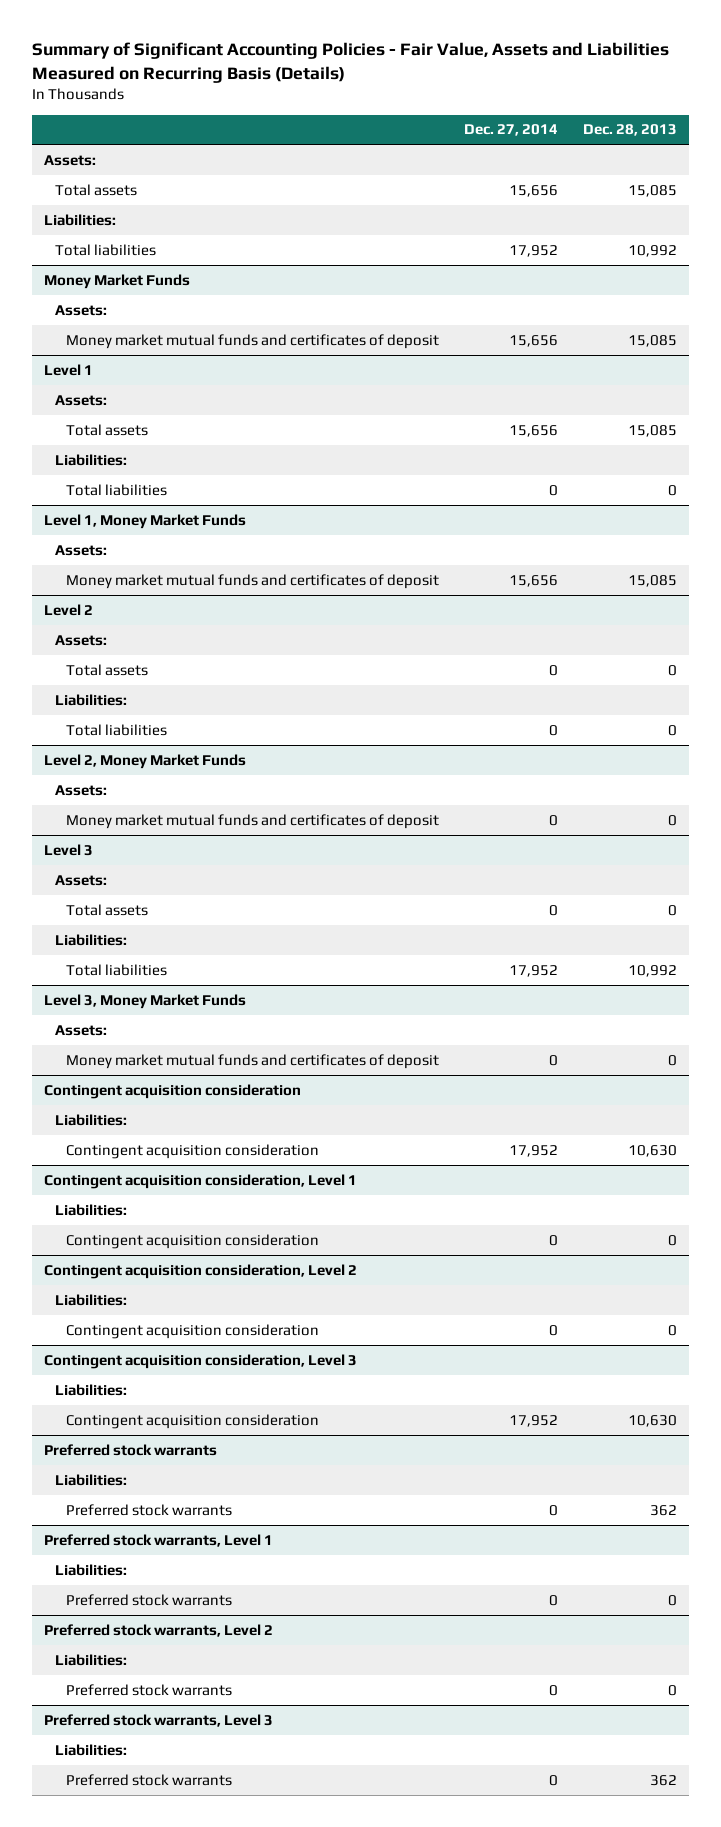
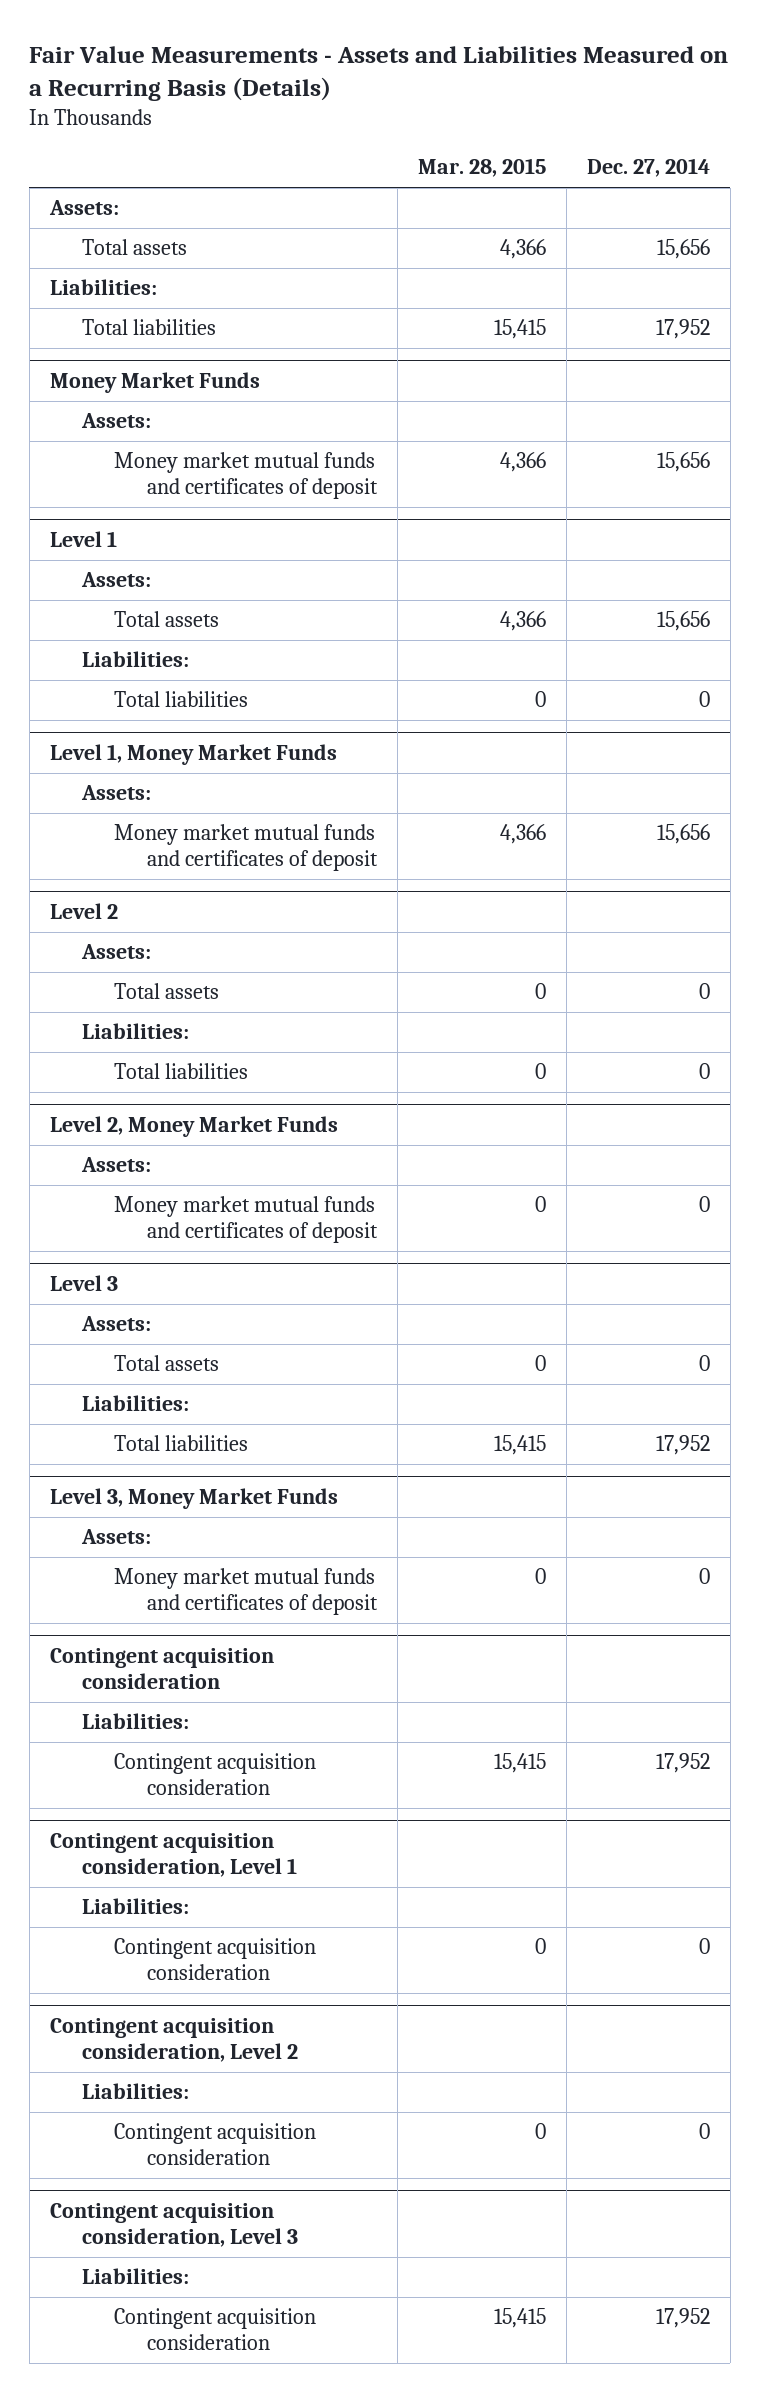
- Summary of Significant Accounting Policies - Fair Value, Assets and Liabilities Measured on Recurring Basis (Details)
+ Fair Value Measurements - Assets and Liabilities Measured on a Recurring Basis (Details)
- | Dec. 27, 2014 | Dec. 28, 2013
+ | Mar. 28, 2015 | Dec. 27, 2014
- Preferred stock warrants
- Liabilities:
- Preferred stock warrants | 0 | 362
- Preferred stock warrants, Level 1
- Liabilities:
- Preferred stock warrants | 0 | 0
- Preferred stock warrants, Level 2
- Liabilities:
- Preferred stock warrants | 0 | 0
- Preferred stock warrants, Level 3
- Liabilities:
- Preferred stock warrants | 0 | 362

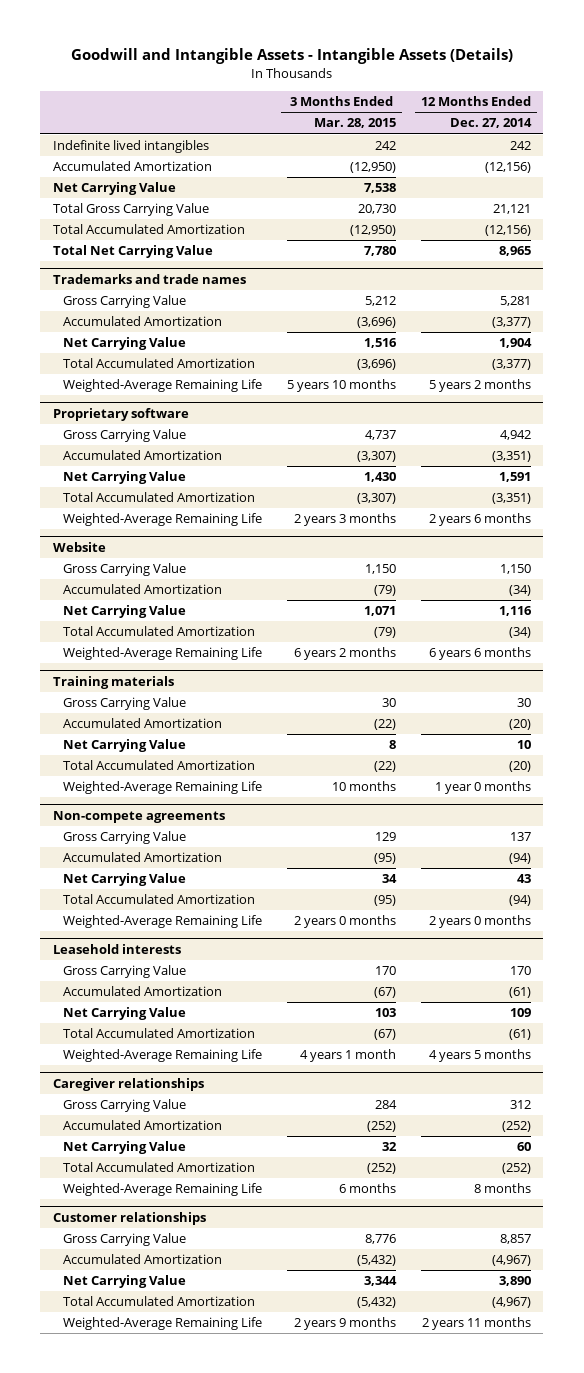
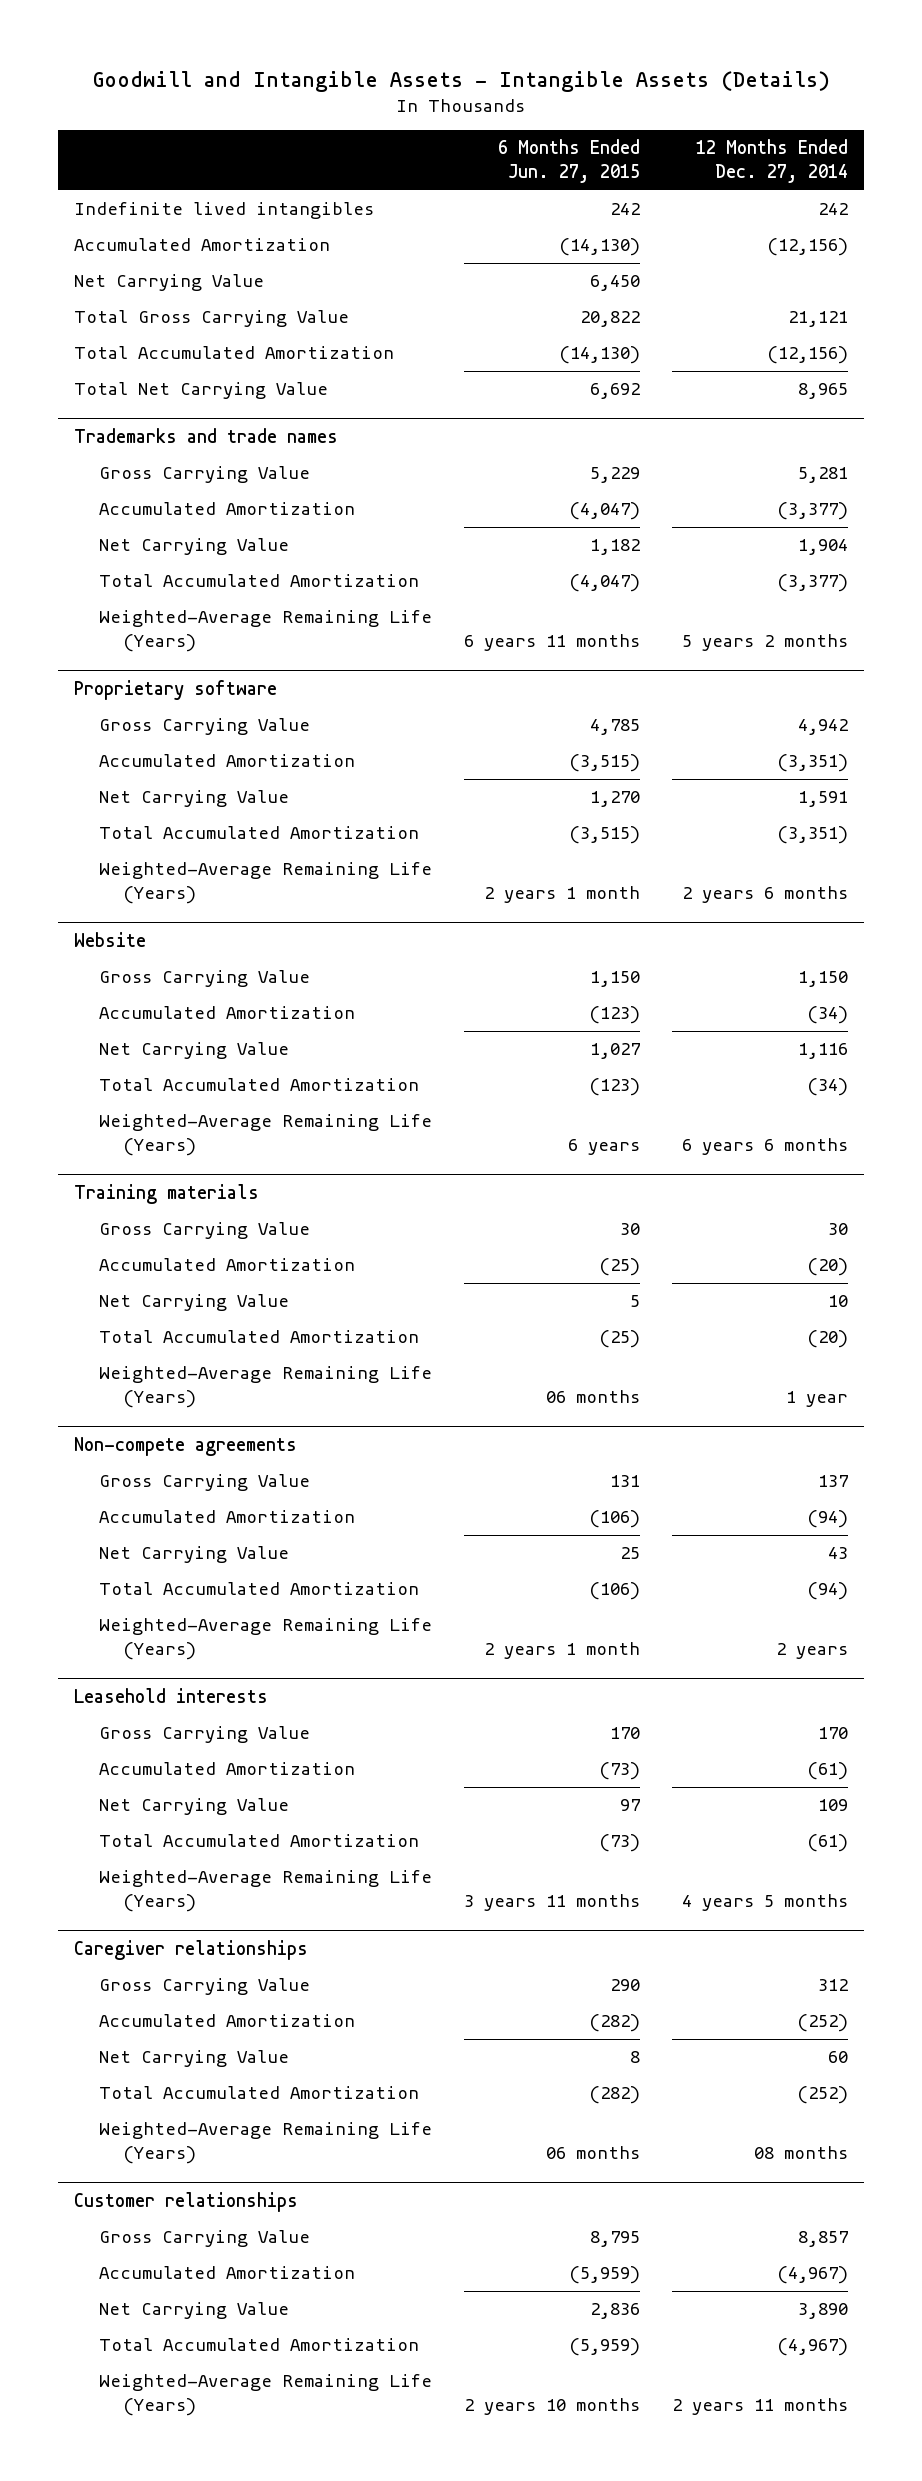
- | 3 Months Ended Mar. 28, 2015 | 12 Months Ended Dec. 27, 2014
+ | 6 Months Ended Jun. 27, 2015 | 12 Months Ended Dec. 27, 2014
@ Trademarks and trade names
- Weighted-Average Remaining Life | 5 years 10 months | 5 years 2 months
+ Weighted-Average Remaining Life (Years) | 6 years 11 months | 5 years 2 months
@ Proprietary software
- Weighted-Average Remaining Life | 2 years 3 months | 2 years 6 months
+ Weighted-Average Remaining Life (Years) | 2 years 1 month | 2 years 6 months
@ Website
- Weighted-Average Remaining Life | 6 years 2 months | 6 years 6 months
+ Weighted-Average Remaining Life (Years) | 6 years | 6 years 6 months
@ Training materials
- Weighted-Average Remaining Life | 10 months | 1 year 0 months
+ Weighted-Average Remaining Life (Years) | 06 months | 1 year
@ Non-compete agreements
- Weighted-Average Remaining Life | 2 years 0 months | 2 years 0 months
+ Weighted-Average Remaining Life (Years) | 2 years 1 month | 2 years
@ Leasehold interests
- Weighted-Average Remaining Life | 4 years 1 month | 4 years 5 months
+ Weighted-Average Remaining Life (Years) | 3 years 11 months | 4 years 5 months
@ Caregiver relationships
- Weighted-Average Remaining Life | 6 months | 8 months
+ Weighted-Average Remaining Life (Years) | 06 months | 08 months
@ Customer relationships
- Weighted-Average Remaining Life | 2 years 9 months | 2 years 11 months
+ Weighted-Average Remaining Life (Years) | 2 years 10 months | 2 years 11 months

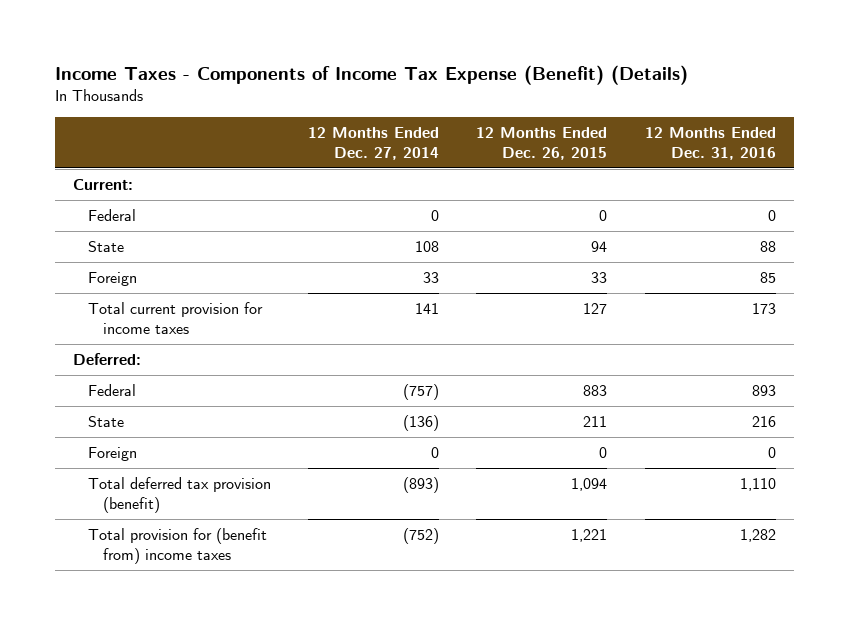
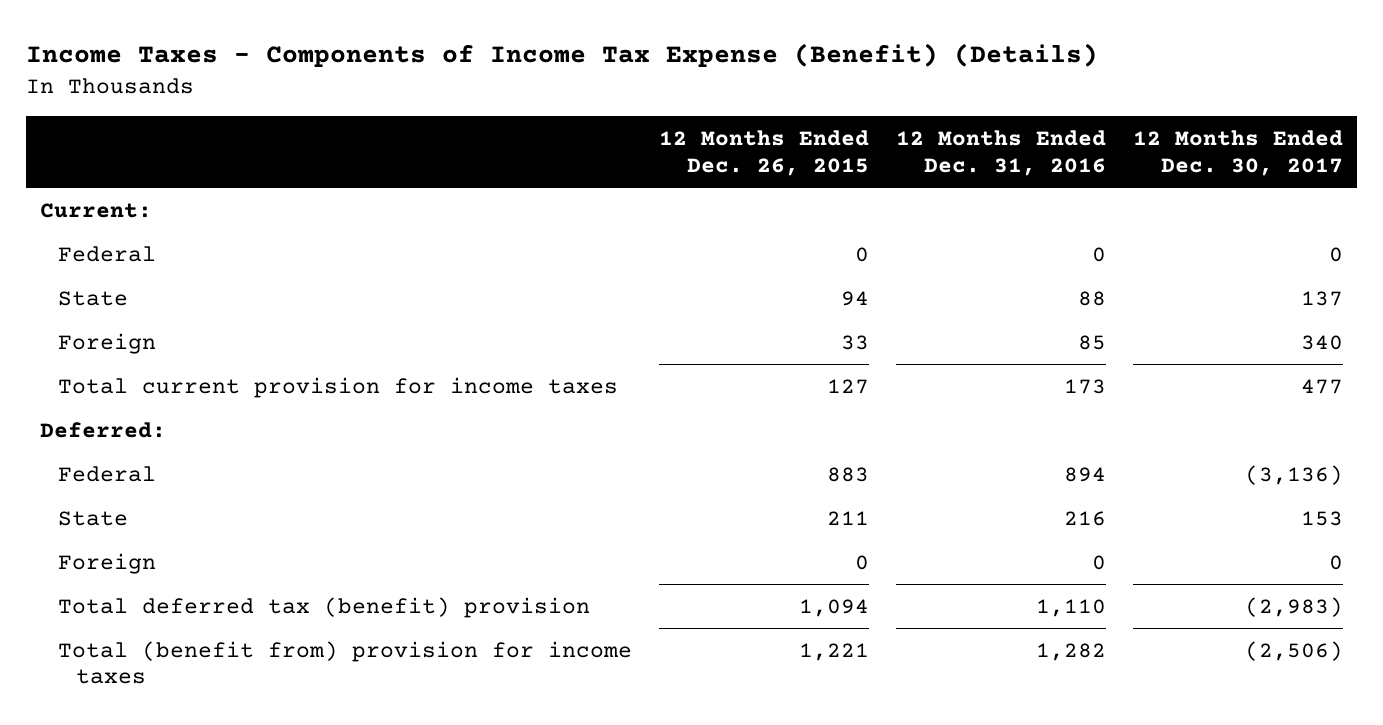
- | 12 Months Ended Dec. 27, 2014 | 12 Months Ended Dec. 26, 2015 | 12 Months Ended Dec. 31, 2016
+ | 12 Months Ended Dec. 26, 2015 | 12 Months Ended Dec. 31, 2016 | 12 Months Ended Dec. 30, 2017
- Federal | (757) | 883 | 893
+ Federal | 883 | 894 | (3,136)
- Total deferred tax provision (benefit) | (893) | 1,094 | 1,110
- Total provision for (benefit from) income taxes | (752) | 1,221 | 1,282
+ Total deferred tax (benefit) provision | 1,094 | 1,110 | (2,983)
+ Total (benefit from) provision for income taxes | 1,221 | 1,282 | (2,506)

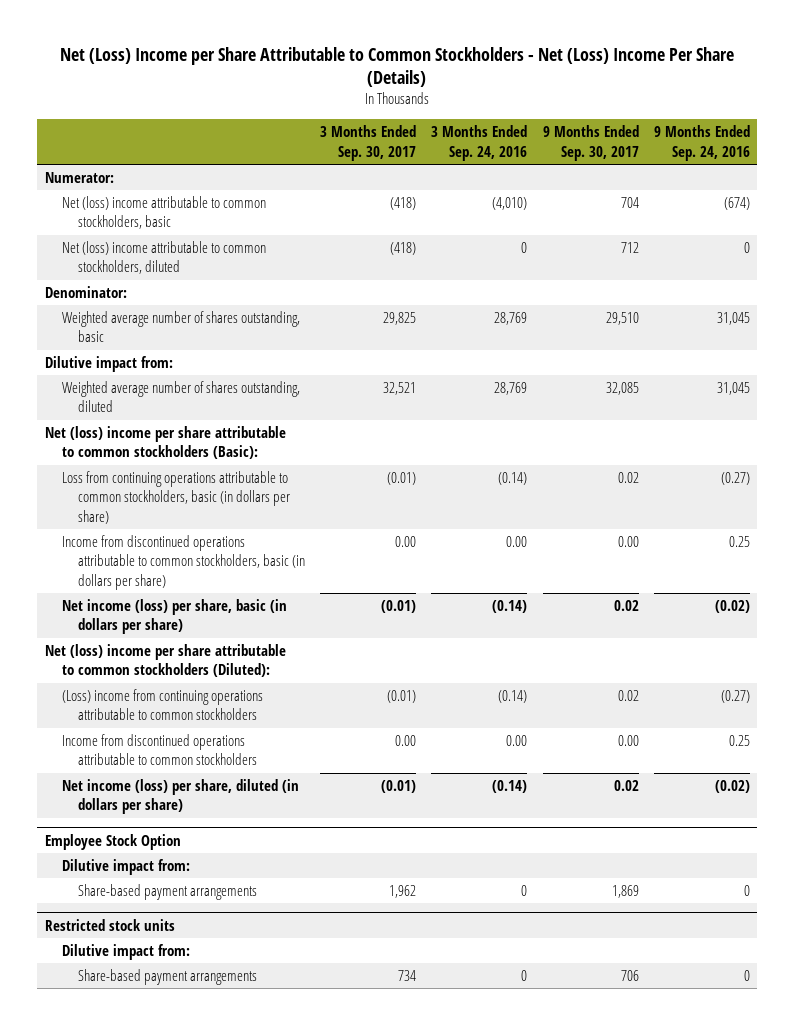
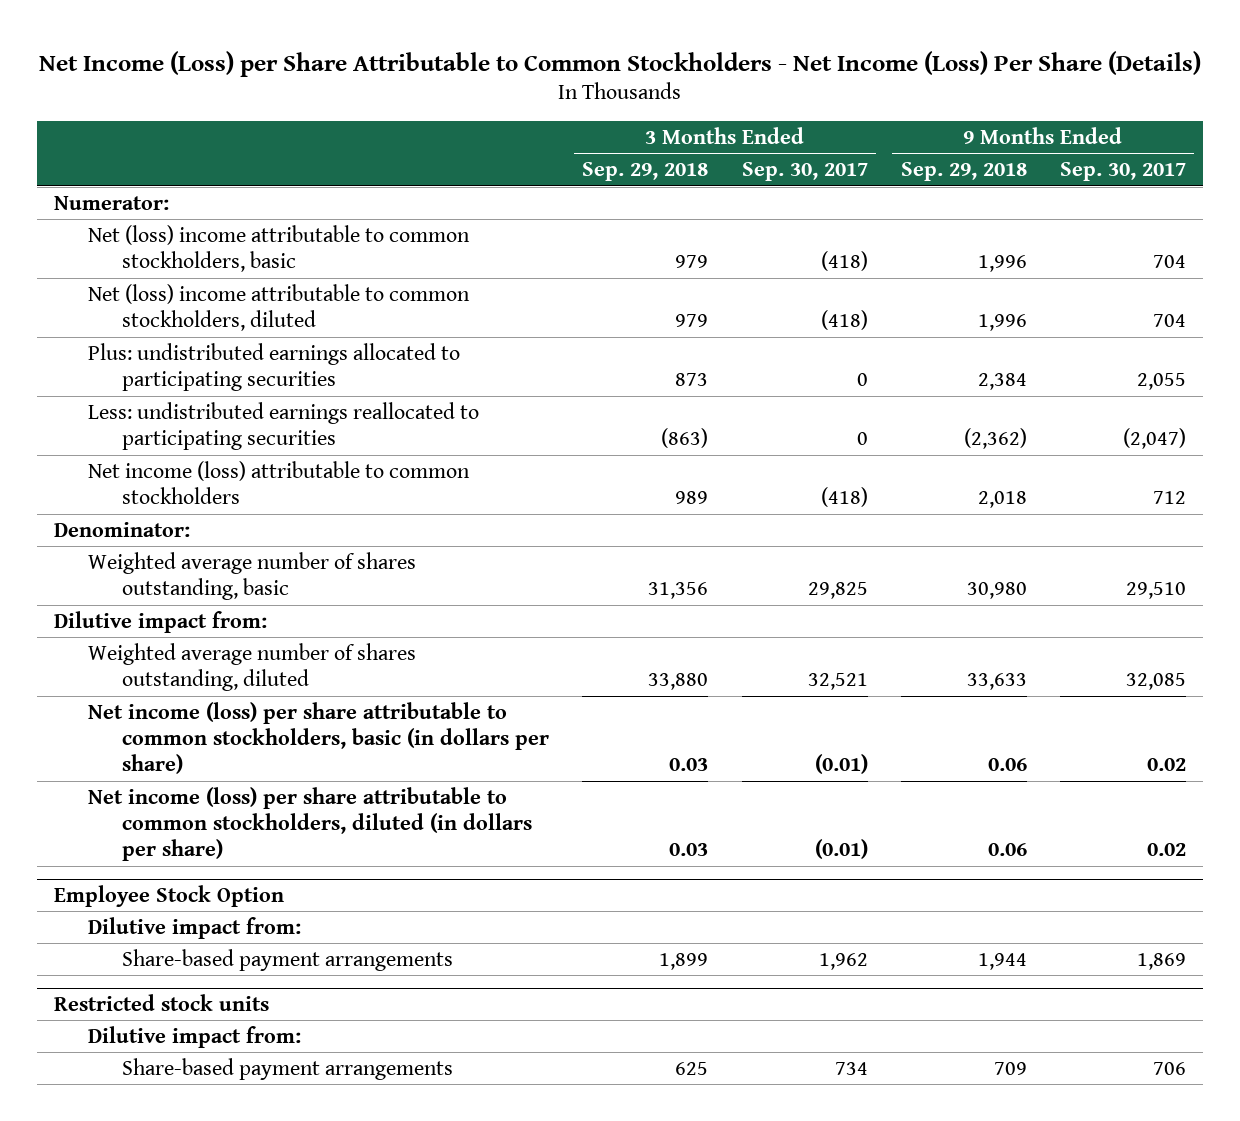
- Net (Loss) Income per Share Attributable to Common Stockholders - Net (Loss) Income Per Share (Details)
+ Net Income (Loss) per Share Attributable to Common Stockholders - Net Income (Loss) Per Share (Details)
- | 3 Months Ended Sep. 30, 2017 | 3 Months Ended Sep. 24, 2016 | 9 Months Ended Sep. 30, 2017 | 9 Months Ended Sep. 24, 2016
+ | 3 Months Ended Sep. 29, 2018 | 3 Months Ended Sep. 30, 2017 | 9 Months Ended Sep. 29, 2018 | 9 Months Ended Sep. 30, 2017
- Net (loss) income attributable to common stockholders, diluted | (418) | 0 | 712 | 0
+ Net (loss) income attributable to common stockholders, diluted | 979 | (418) | 1,996 | 704
+ Plus: undistributed earnings allocated to participating securities | 873 | 0 | 2,384 | 2,055
+ Less: undistributed earnings reallocated to participating securities | (863) | 0 | (2,362) | (2,047)
+ Net income (loss) attributable to common stockholders | 989 | (418) | 2,018 | 712
- Net (loss) income per share attributable to common stockholders (Basic):
- Loss from continuing operations attributable to common stockholders, basic (in dollars per share) | (0.01) | (0.14) | 0.02 | (0.27)
- Income from discontinued operations attributable to common stockholders, basic (in dollars per share) | 0.00 | 0.00 | 0.00 | 0.25
- Net income (loss) per share, basic (in dollars per share) | (0.01) | (0.14) | 0.02 | (0.02)
- Net (loss) income per share attributable to common stockholders (Diluted):
- (Loss) income from continuing operations attributable to common stockholders | (0.01) | (0.14) | 0.02 | (0.27)
- Income from discontinued operations attributable to common stockholders | 0.00 | 0.00 | 0.00 | 0.25
- Net income (loss) per share, diluted (in dollars per share) | (0.01) | (0.14) | 0.02 | (0.02)
+ Net income (loss) per share attributable to common stockholders, basic (in dollars per share) | 0.03 | (0.01) | 0.06 | 0.02
+ Net income (loss) per share attributable to common stockholders, diluted (in dollars per share) | 0.03 | (0.01) | 0.06 | 0.02

